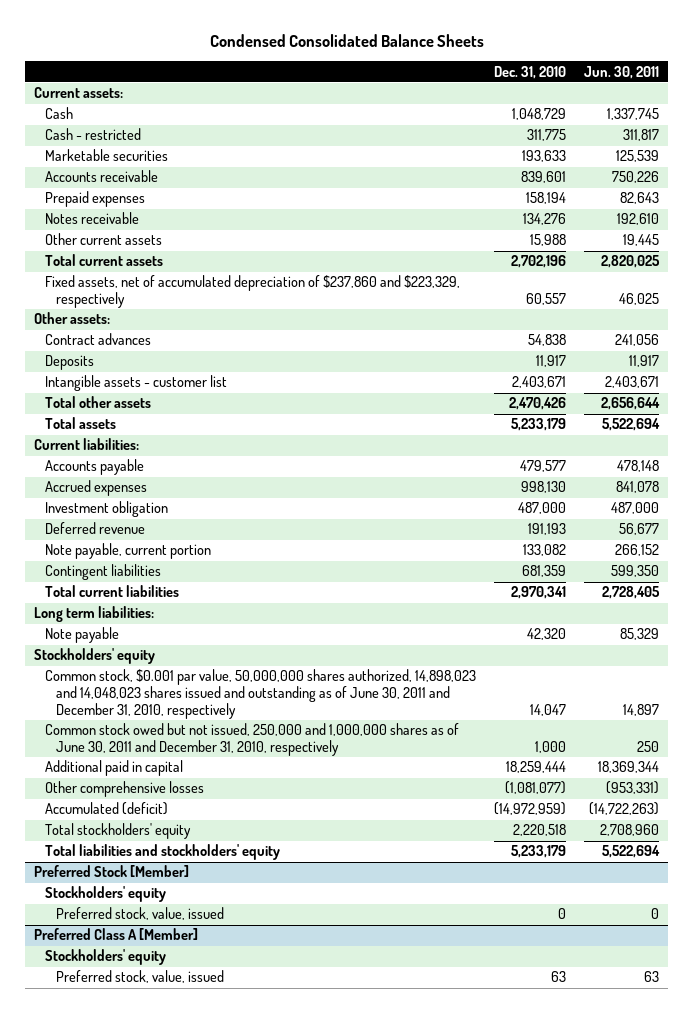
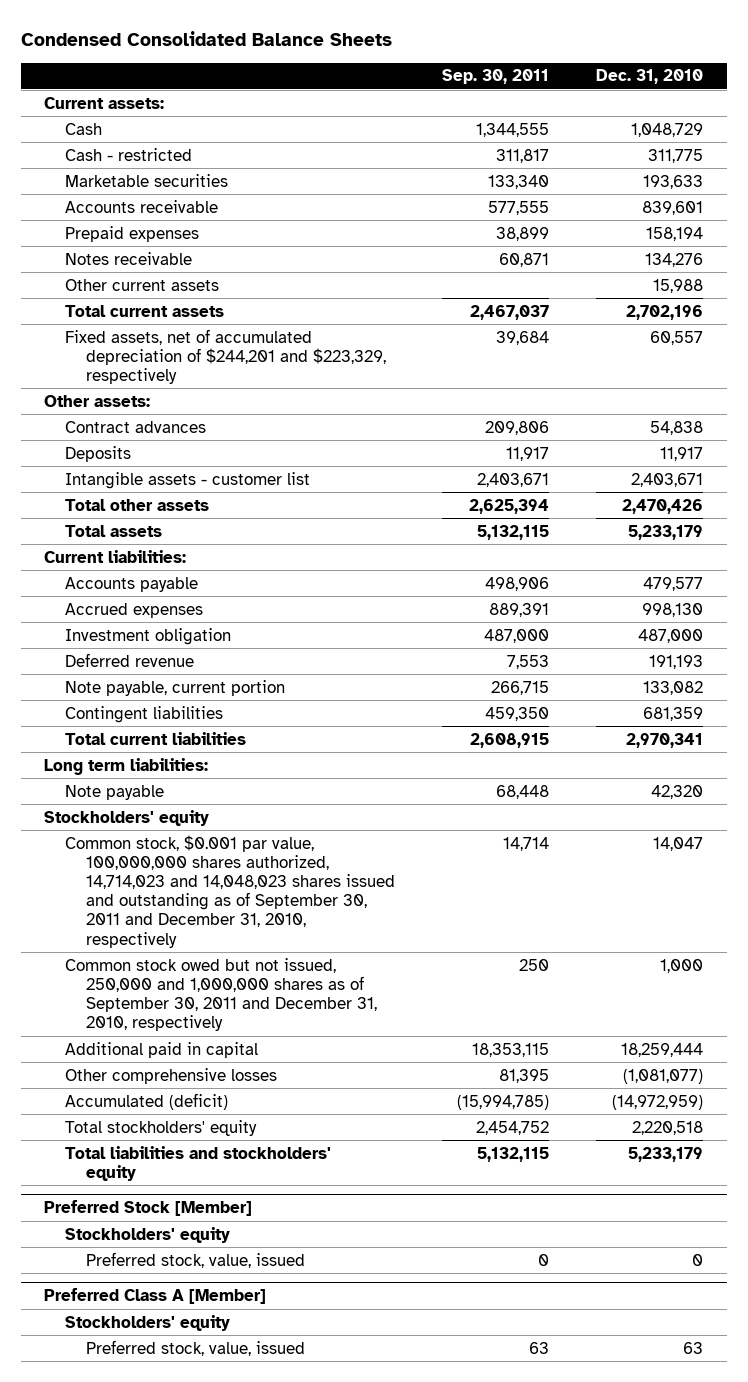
- | Dec. 31, 2010 | Jun. 30, 2011
+ | Sep. 30, 2011 | Dec. 31, 2010
- Fixed assets, net of accumulated depreciation of $237,860 and $223,329, respectively | 60,557 | 46,025
+ Fixed assets, net of accumulated depreciation of $244,201 and $223,329, respectively | 39,684 | 60,557
- Common stock, $0.001 par value, 50,000,000 shares authorized, 14,898,023 and 14,048,023 shares issued and outstanding as of June 30, 2011 and December 31, 2010, respectively | 14,047 | 14,897
- Common stock owed but not issued, 250,000 and 1,000,000 shares as of June 30, 2011 and December 31, 2010, respectively | 1,000 | 250
+ Common stock, $0.001 par value, 100,000,000 shares authorized, 14,714,023 and 14,048,023 shares issued and outstanding as of September 30, 2011 and December 31, 2010, respectively | 14,714 | 14,047
+ Common stock owed but not issued, 250,000 and 1,000,000 shares as of September 30, 2011 and December 31, 2010, respectively | 250 | 1,000

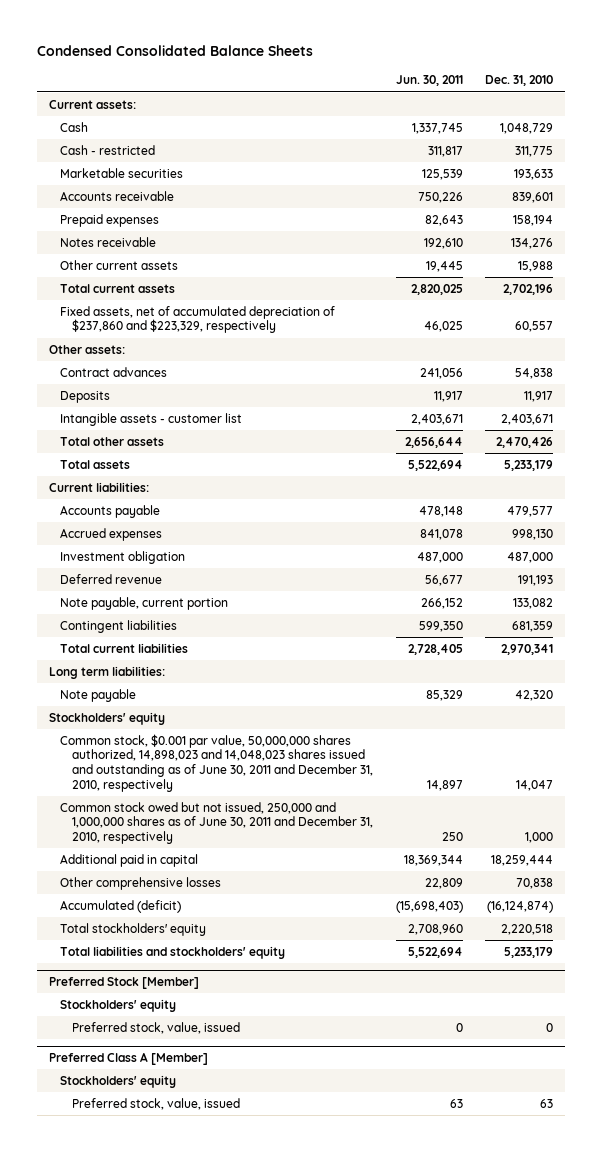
- | Sep. 30, 2011 | Dec. 31, 2010
+ | Jun. 30, 2011 | Dec. 31, 2010
- Fixed assets, net of accumulated depreciation of $244,201 and $223,329, respectively | 39,684 | 60,557
+ Fixed assets, net of accumulated depreciation of $237,860 and $223,329, respectively | 46,025 | 60,557
- Common stock, $0.001 par value, 100,000,000 shares authorized, 14,714,023 and 14,048,023 shares issued and outstanding as of September 30, 2011 and December 31, 2010, respectively | 14,714 | 14,047
- Common stock owed but not issued, 250,000 and 1,000,000 shares as of September 30, 2011 and December 31, 2010, respectively | 250 | 1,000
+ Common stock, $0.001 par value, 50,000,000 shares authorized, 14,898,023 and 14,048,023 shares issued and outstanding as of June 30, 2011 and December 31, 2010, respectively | 14,897 | 14,047
+ Common stock owed but not issued, 250,000 and 1,000,000 shares as of June 30, 2011 and December 31, 2010, respectively | 250 | 1,000
- Other comprehensive losses | 81,395 | (1,081,077)
- Accumulated (deficit) | (15,994,785) | (14,972,959)
+ Other comprehensive losses | 22,809 | 70,838
+ Accumulated (deficit) | (15,698,403) | (16,124,874)

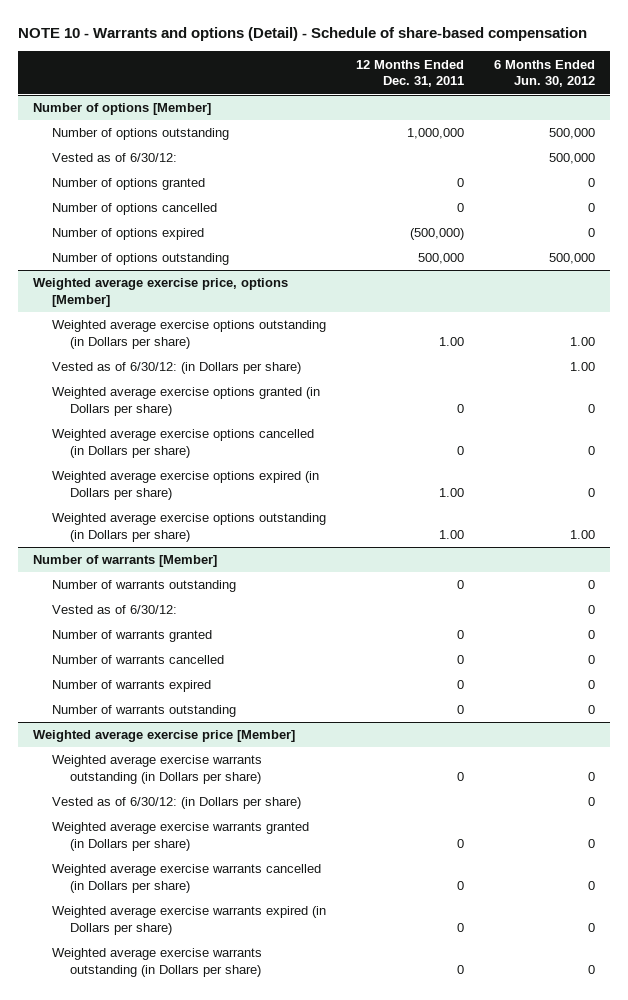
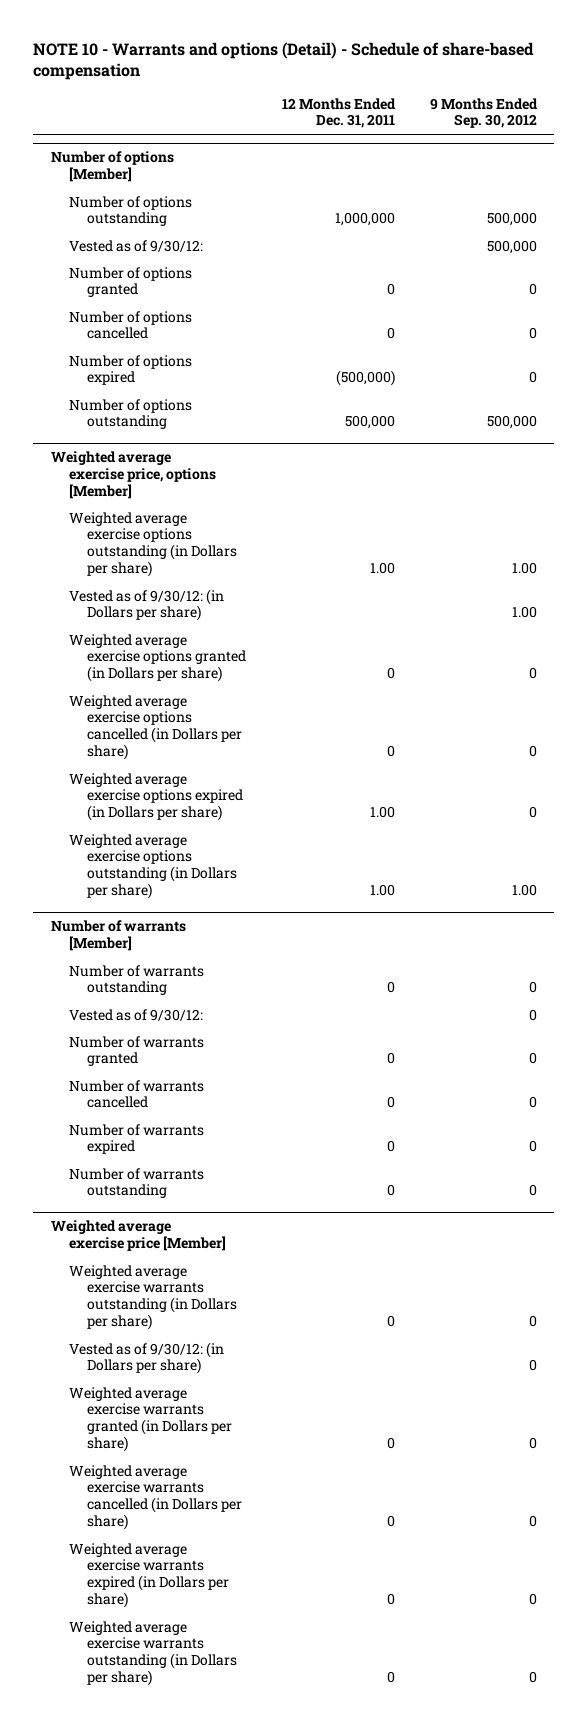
- | 12 Months Ended Dec. 31, 2011 | 6 Months Ended Jun. 30, 2012
+ | 12 Months Ended Dec. 31, 2011 | 9 Months Ended Sep. 30, 2012
@ Number of options [Member]
- Vested as of 6/30/12: | | 500,000
+ Vested as of 9/30/12: | | 500,000
@ Weighted average exercise price, options [Member]
- Vested as of 6/30/12: (in Dollars per share) | | 1.00
+ Vested as of 9/30/12: (in Dollars per share) | | 1.00
@ Number of warrants [Member]
- Vested as of 6/30/12: | | 0
+ Vested as of 9/30/12: | | 0
@ Weighted average exercise price [Member]
- Vested as of 6/30/12: (in Dollars per share) | | 0
+ Vested as of 9/30/12: (in Dollars per share) | | 0

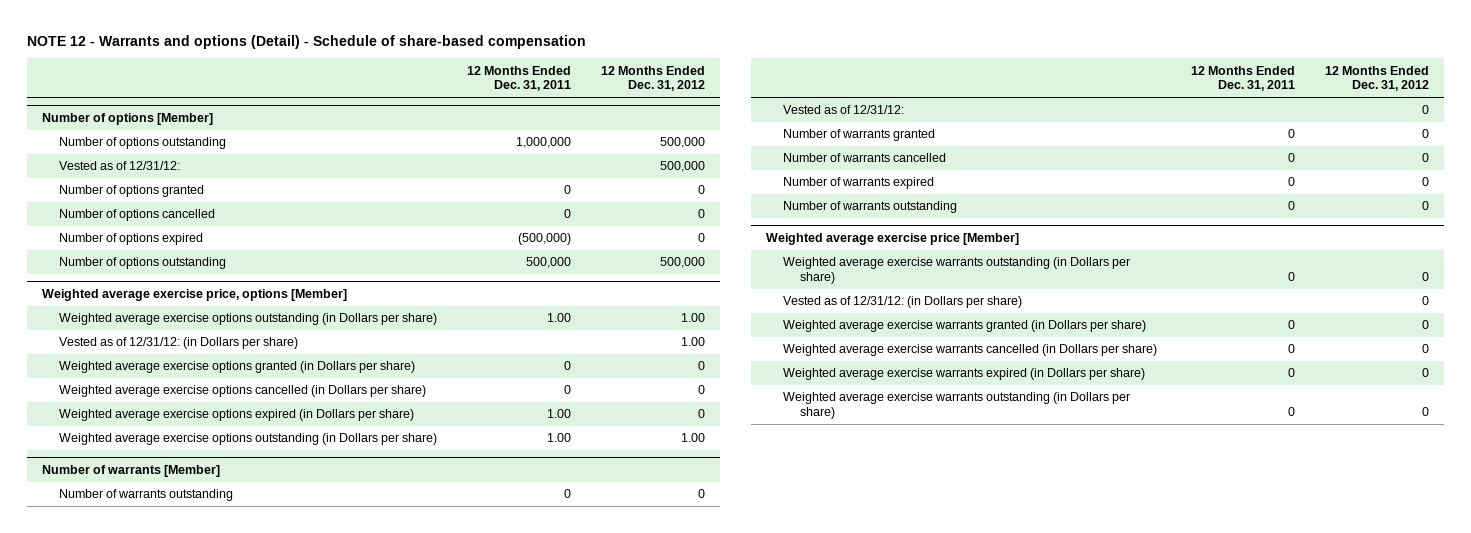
- NOTE 10 - Warrants and options (Detail) - Schedule of share-based compensation
+ NOTE 12 - Warrants and options (Detail) - Schedule of share-based compensation
- | 12 Months Ended Dec. 31, 2011 | 9 Months Ended Sep. 30, 2012
+ | 12 Months Ended Dec. 31, 2011 | 12 Months Ended Dec. 31, 2012
@ Number of options [Member]
- Vested as of 9/30/12: | | 500,000
+ Vested as of 12/31/12: | | 500,000
@ Weighted average exercise price, options [Member]
- Vested as of 9/30/12: (in Dollars per share) | | 1.00
+ Vested as of 12/31/12: (in Dollars per share) | | 1.00
@ Number of warrants [Member]
- Vested as of 9/30/12: | | 0
+ Vested as of 12/31/12: | | 0
@ Weighted average exercise price [Member]
- Vested as of 9/30/12: (in Dollars per share) | | 0
+ Vested as of 12/31/12: (in Dollars per share) | | 0

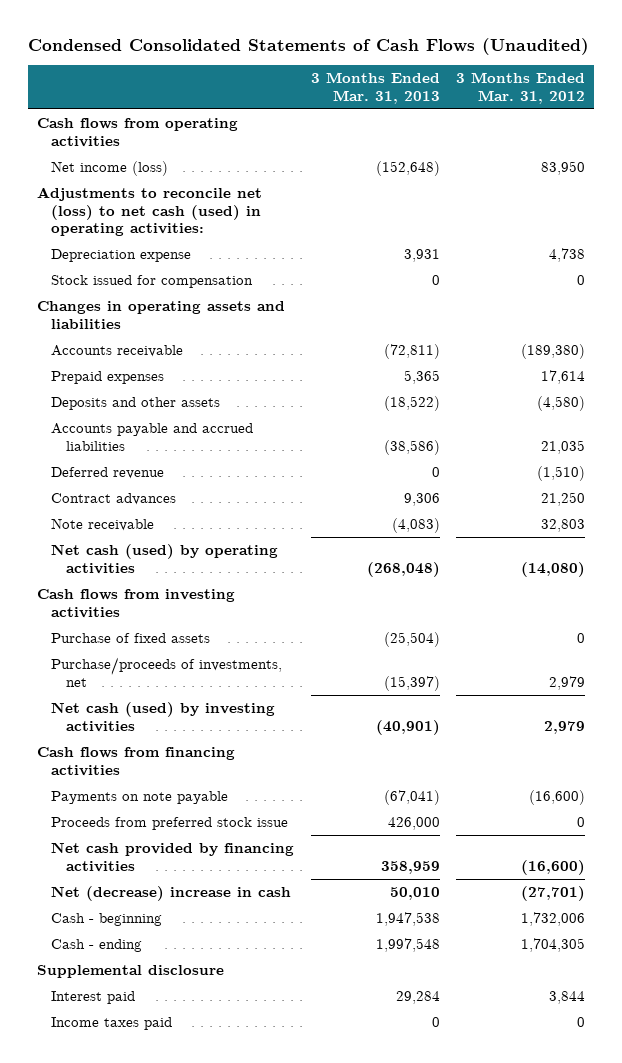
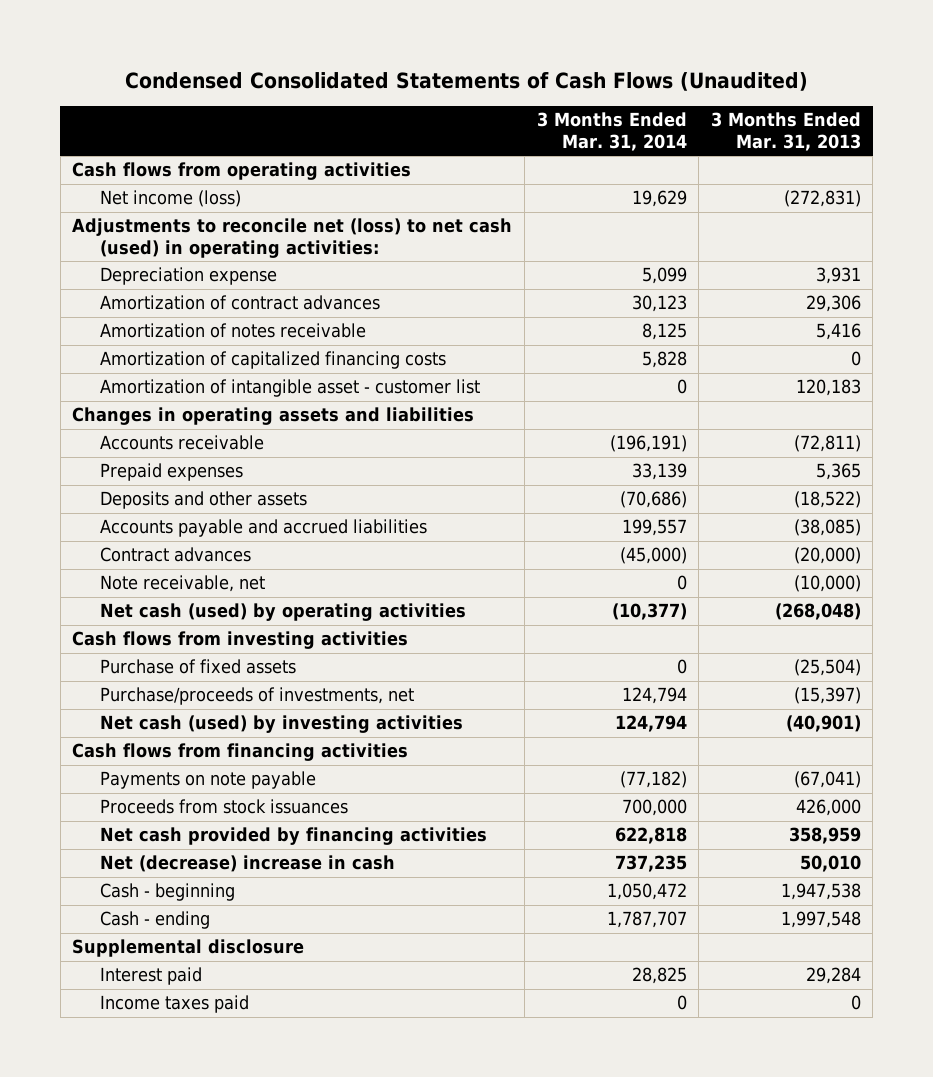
- | 3 Months Ended Mar. 31, 2013 | 3 Months Ended Mar. 31, 2012
+ | 3 Months Ended Mar. 31, 2014 | 3 Months Ended Mar. 31, 2013
- Net income (loss) | (152,648) | 83,950
+ Net income (loss) | 19,629 | (272,831)
- Stock issued for compensation | 0 | 0
+ Amortization of contract advances | 30,123 | 29,306
+ Amortization of notes receivable | 8,125 | 5,416
+ Amortization of capitalized financing costs | 5,828 | 0
+ Amortization of intangible asset - customer list | 0 | 120,183
- Accounts payable and accrued liabilities | (38,586) | 21,035
- Deferred revenue | 0 | (1,510)
- Contract advances | 9,306 | 21,250
- Note receivable | (4,083) | 32,803
+ Accounts payable and accrued liabilities | 199,557 | (38,085)
+ Contract advances | (45,000) | (20,000)
+ Note receivable, net | 0 | (10,000)
- Proceeds from preferred stock issue | 426,000 | 0
+ Proceeds from stock issuances | 700,000 | 426,000

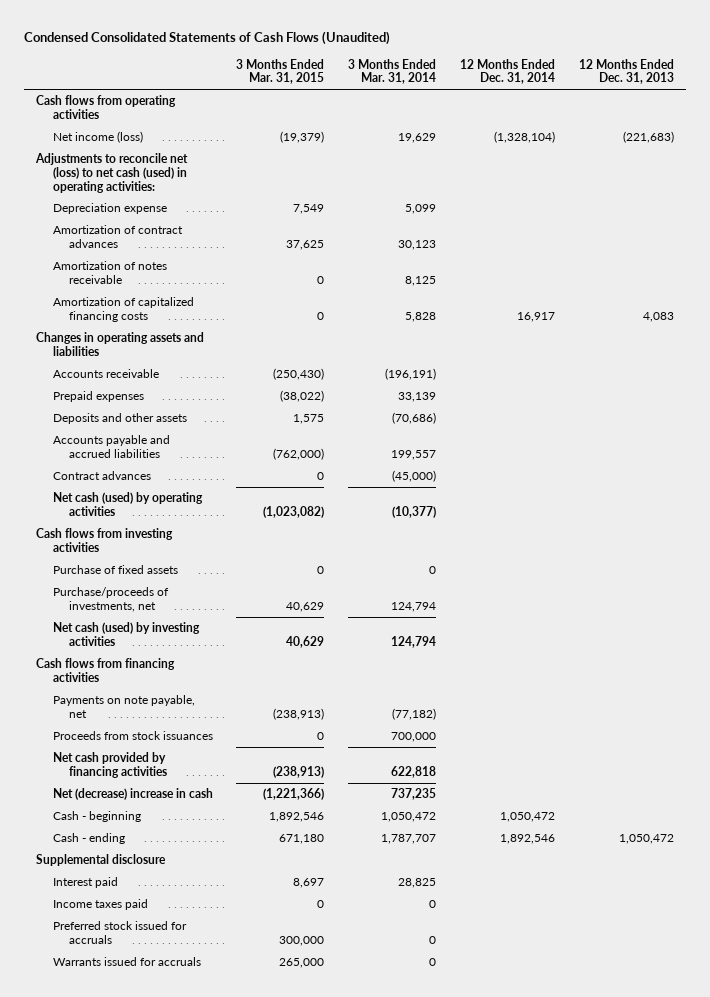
- | 3 Months Ended Mar. 31, 2014 | 3 Months Ended Mar. 31, 2013
+ | 3 Months Ended Mar. 31, 2015 | 3 Months Ended Mar. 31, 2014 | 12 Months Ended Dec. 31, 2014 | 12 Months Ended Dec. 31, 2013
- Amortization of intangible asset - customer list | 0 | 120,183
- Note receivable, net | 0 | (10,000)
- Payments on note payable | (77,182) | (67,041)
+ Payments on note payable, net | (238,913) | (77,182) | |
+ Preferred stock issued for accruals | 300,000 | 0 | |
+ Warrants issued for accruals | 265,000 | 0 | |

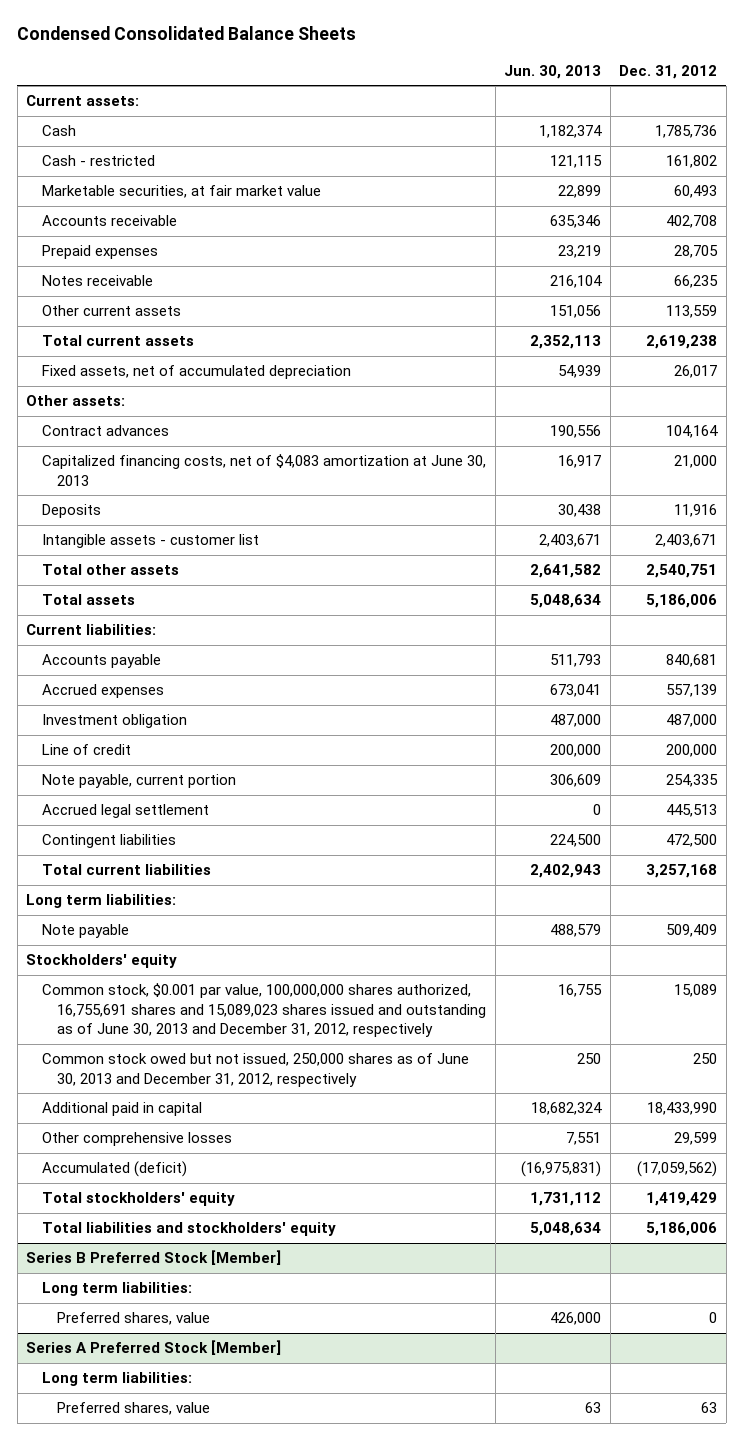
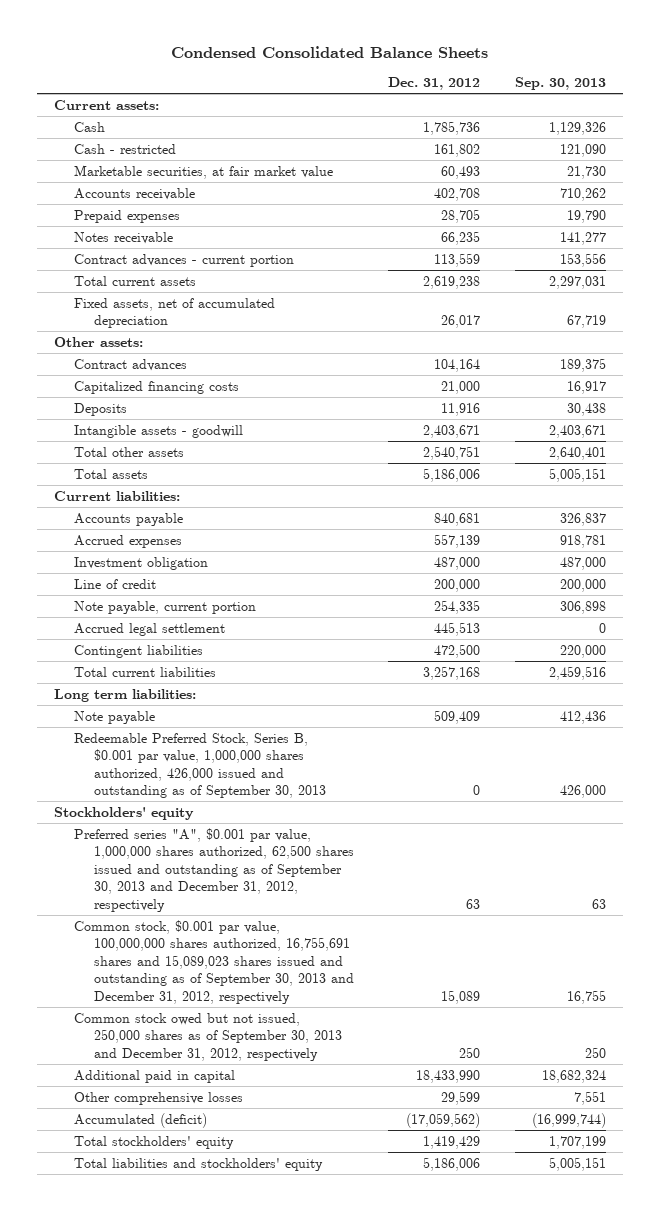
- | Jun. 30, 2013 | Dec. 31, 2012
+ | Dec. 31, 2012 | Sep. 30, 2013
- Other current assets | 151,056 | 113,559
+ Contract advances - current portion | 113,559 | 153,556
- Capitalized financing costs, net of $4,083 amortization at June 30, 2013 | 16,917 | 21,000
+ Capitalized financing costs | 21,000 | 16,917
- Intangible assets - customer list | 2,403,671 | 2,403,671
+ Intangible assets - goodwill | 2,403,671 | 2,403,671
+ Redeemable Preferred Stock, Series B, $0.001 par value, 1,000,000 shares authorized, 426,000 issued and outstanding as of September 30, 2013 | 0 | 426,000
- Common stock, $0.001 par value, 100,000,000 shares authorized, 16,755,691 shares and 15,089,023 shares issued and outstanding as of June 30, 2013 and December 31, 2012, respectively | 16,755 | 15,089
- Common stock owed but not issued, 250,000 shares as of June 30, 2013 and December 31, 2012, respectively | 250 | 250
+ Preferred series "A", $0.001 par value, 1,000,000 shares authorized, 62,500 shares issued and outstanding as of September 30, 2013 and December 31, 2012, respectively | 63 | 63
+ Common stock, $0.001 par value, 100,000,000 shares authorized, 16,755,691 shares and 15,089,023 shares issued and outstanding as of September 30, 2013 and December 31, 2012, respectively | 15,089 | 16,755
+ Common stock owed but not issued, 250,000 shares as of September 30, 2013 and December 31, 2012, respectively | 250 | 250
- Series B Preferred Stock [Member]
- Long term liabilities:
- Preferred shares, value | 426,000 | 0
- Series A Preferred Stock [Member]
- Long term liabilities:
- Preferred shares, value | 63 | 63

